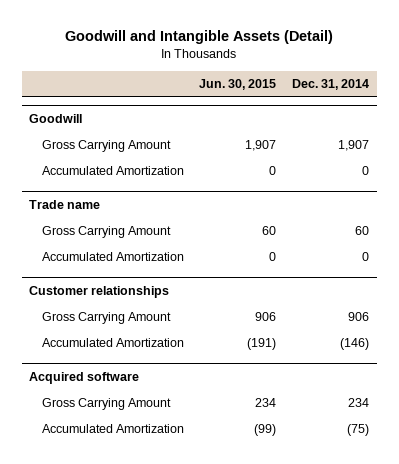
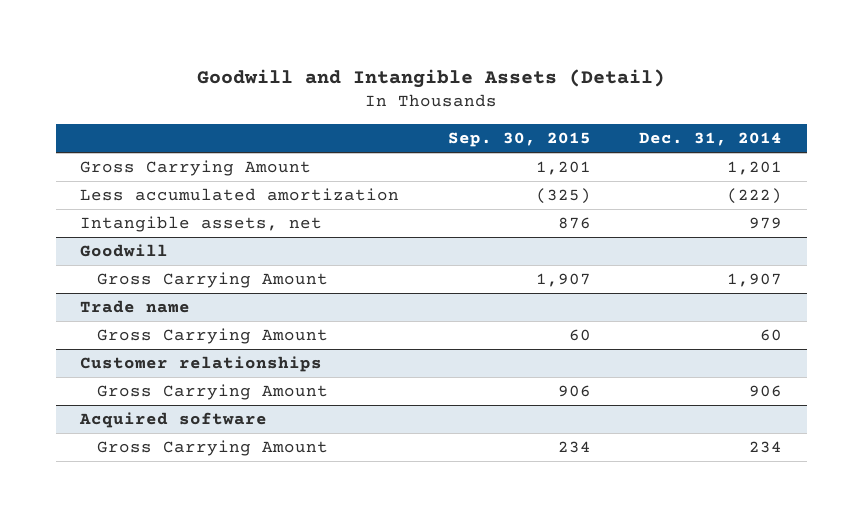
- | Jun. 30, 2015 | Dec. 31, 2014
+ | Sep. 30, 2015 | Dec. 31, 2014
+ Gross Carrying Amount | 1,201 | 1,201
+ Less accumulated amortization | (325) | (222)
+ Intangible assets, net | 876 | 979
@ Goodwill
- Accumulated Amortization | 0 | 0
@ Trade name
- Accumulated Amortization | 0 | 0
@ Customer relationships
- Accumulated Amortization | (191) | (146)
@ Acquired software
- Accumulated Amortization | (99) | (75)

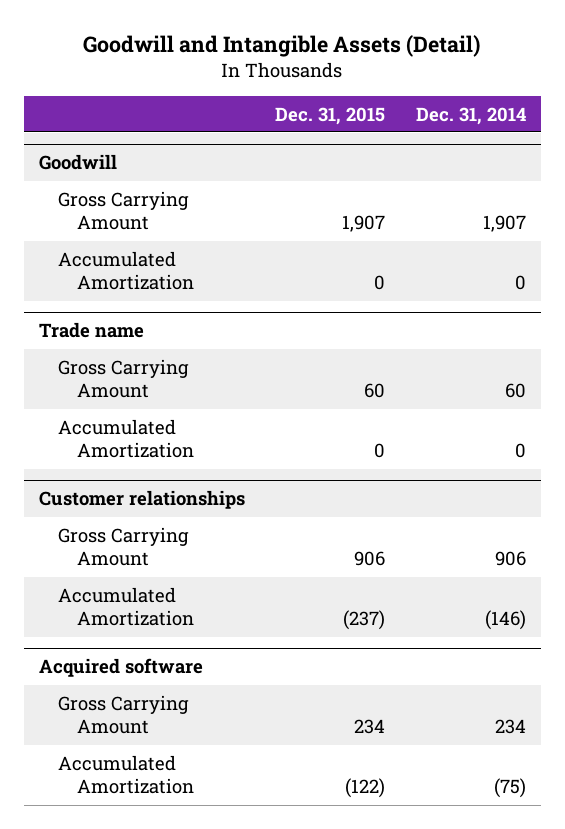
- | Sep. 30, 2015 | Dec. 31, 2014
+ | Dec. 31, 2015 | Dec. 31, 2014
- Gross Carrying Amount | 1,201 | 1,201
- Less accumulated amortization | (325) | (222)
- Intangible assets, net | 876 | 979
@ Goodwill
+ Accumulated Amortization | 0 | 0
@ Trade name
+ Accumulated Amortization | 0 | 0
@ Customer relationships
+ Accumulated Amortization | (237) | (146)
@ Acquired software
+ Accumulated Amortization | (122) | (75)

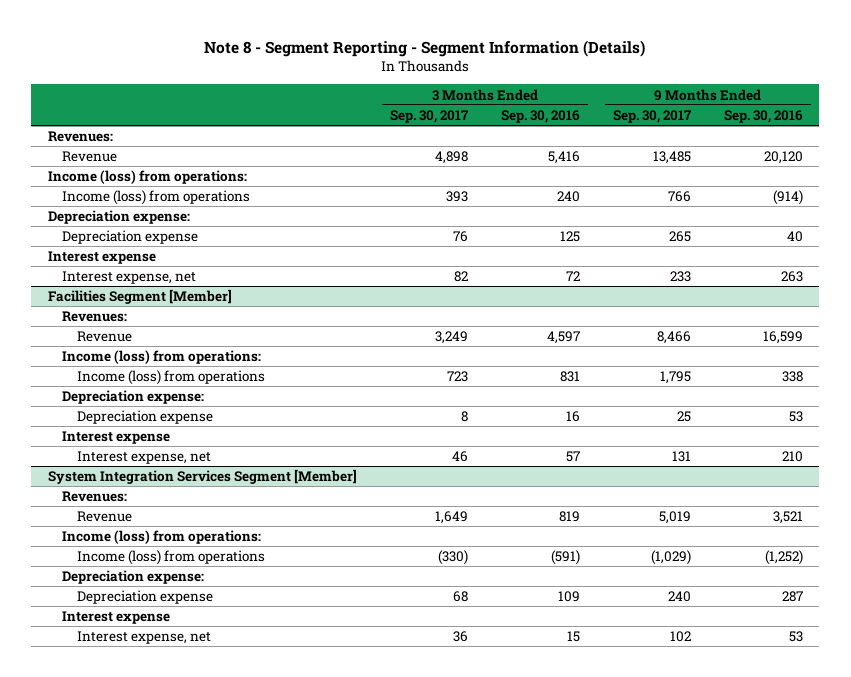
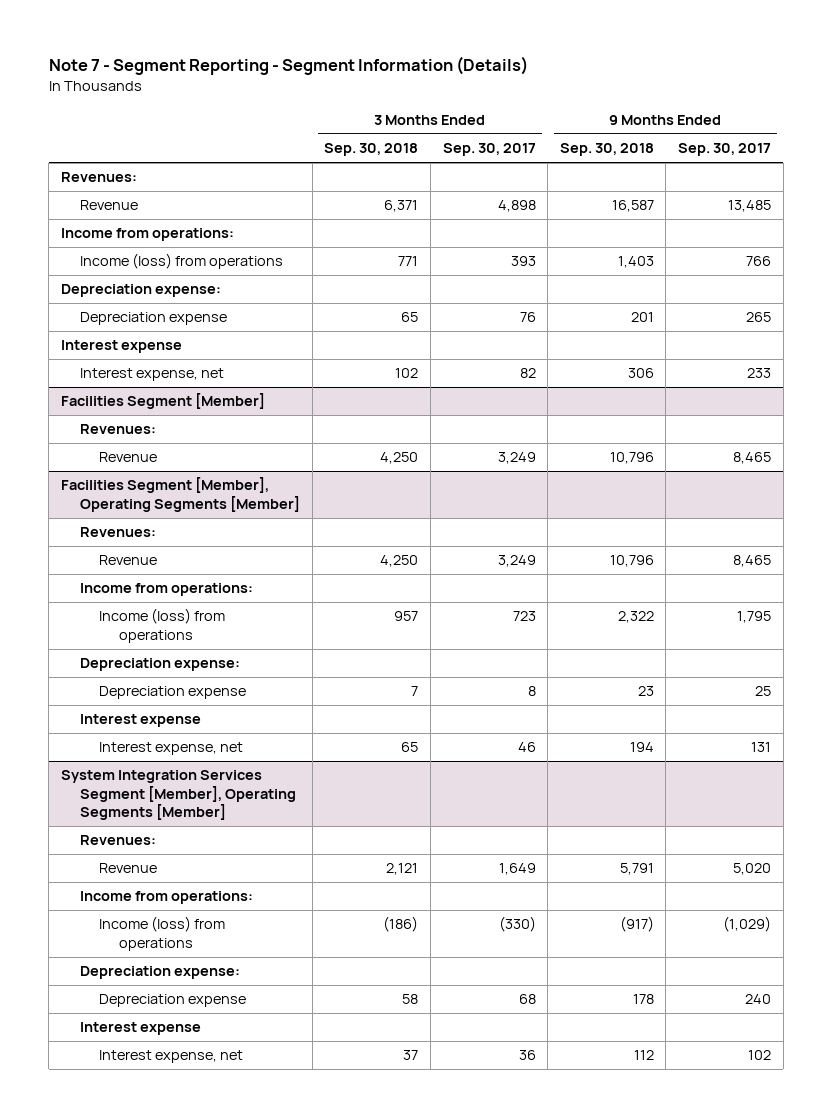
- Note 8 - Segment Reporting - Segment Information (Details)
+ Note 7 - Segment Reporting - Segment Information (Details)
- | 3 Months Ended Sep. 30, 2017 | 3 Months Ended Sep. 30, 2016 | 9 Months Ended Sep. 30, 2017 | 9 Months Ended Sep. 30, 2016
+ | 3 Months Ended Sep. 30, 2018 | 3 Months Ended Sep. 30, 2017 | 9 Months Ended Sep. 30, 2018 | 9 Months Ended Sep. 30, 2017
- Income (loss) from operations:
+ Income from operations:
@ Facilities Segment [Member]
- Revenue | 3,249 | 4,597 | 8,466 | 16,599
- Income (loss) from operations:
+ Revenue | 4,250 | 3,249 | 10,796 | 8,465
+ Facilities Segment [Member], Operating Segments [Member]
+ Revenues:
+ Revenue | 4,250 | 3,249 | 10,796 | 8,465
+ Income from operations:
- System Integration Services Segment [Member]
+ System Integration Services Segment [Member], Operating Segments [Member]
- Revenue | 1,649 | 819 | 5,019 | 3,521
- Income (loss) from operations:
+ Revenue | 2,121 | 1,649 | 5,791 | 5,020
+ Income from operations:

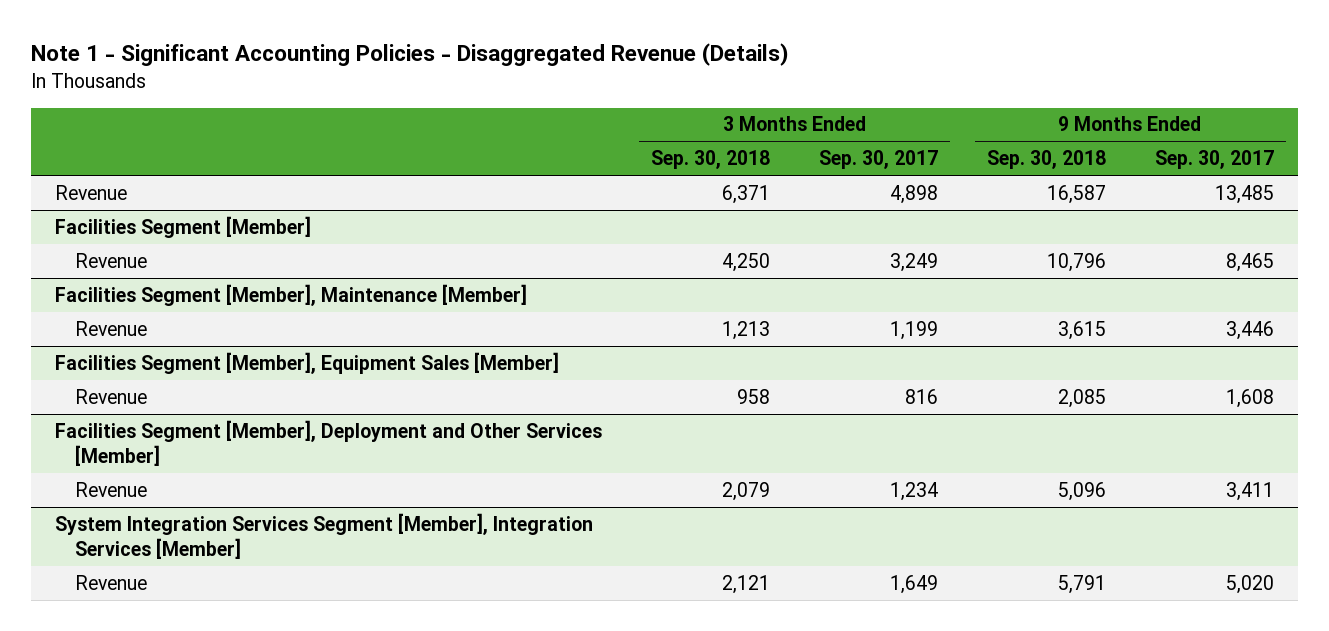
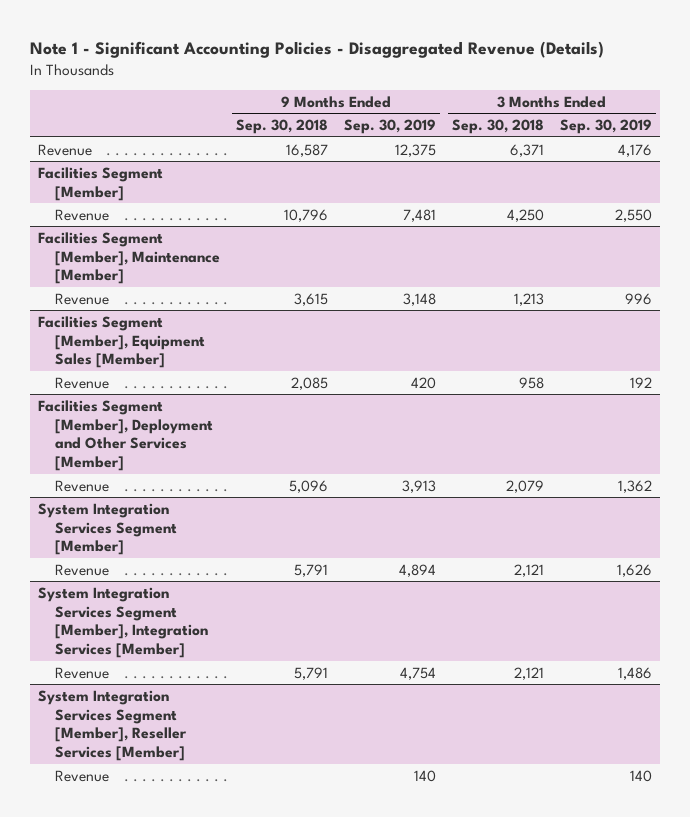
- | 3 Months Ended Sep. 30, 2018 | 3 Months Ended Sep. 30, 2017 | 9 Months Ended Sep. 30, 2018 | 9 Months Ended Sep. 30, 2017
+ | 9 Months Ended Sep. 30, 2018 | 9 Months Ended Sep. 30, 2019 | 3 Months Ended Sep. 30, 2018 | 3 Months Ended Sep. 30, 2019
+ System Integration Services Segment [Member]
+ Revenue | 5,791 | 4,894 | 2,121 | 1,626
+ System Integration Services Segment [Member], Reseller Services [Member]
+ Revenue | | 140 | | 140

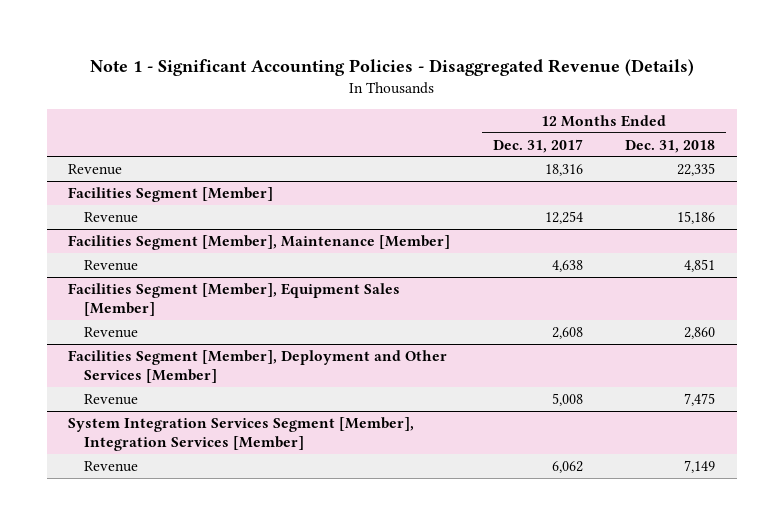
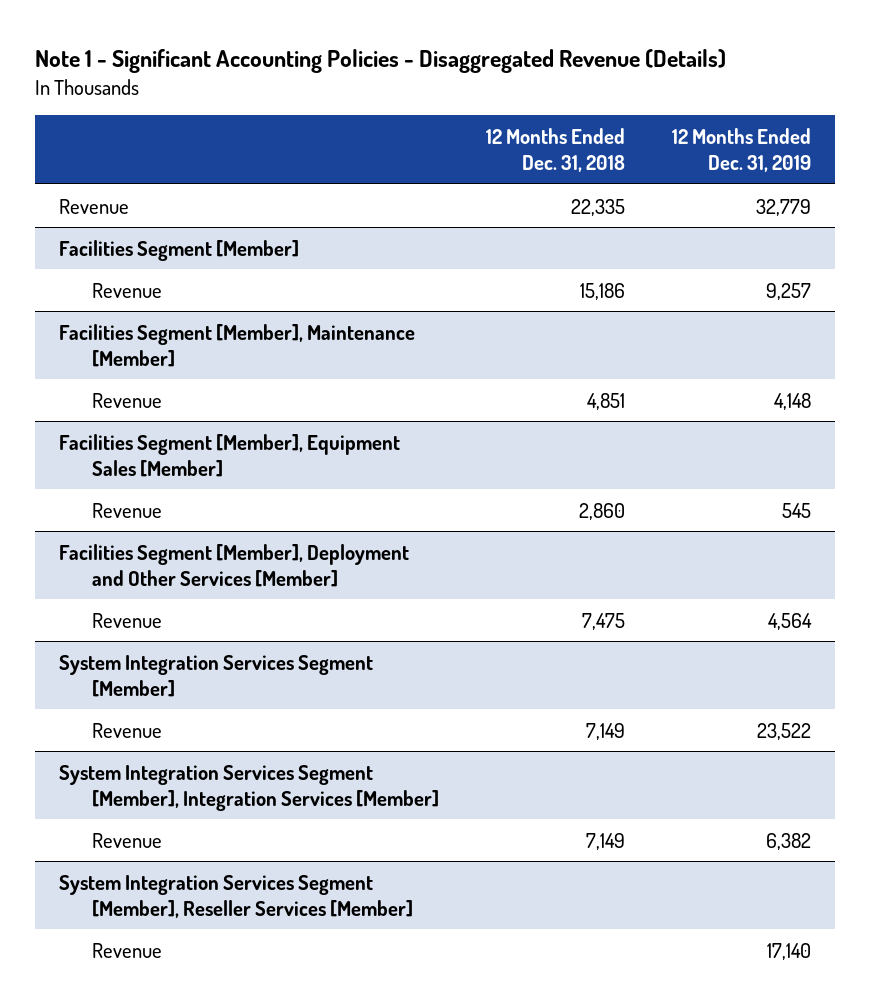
- | 12 Months Ended Dec. 31, 2017 | 12 Months Ended Dec. 31, 2018
+ | 12 Months Ended Dec. 31, 2018 | 12 Months Ended Dec. 31, 2019
+ System Integration Services Segment [Member]
+ Revenue | 7,149 | 23,522
+ System Integration Services Segment [Member], Reseller Services [Member]
+ Revenue | | 17,140

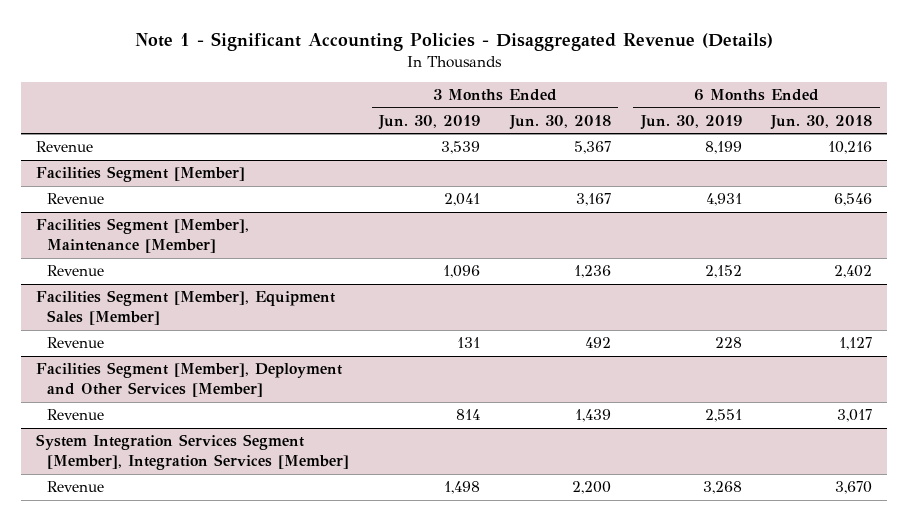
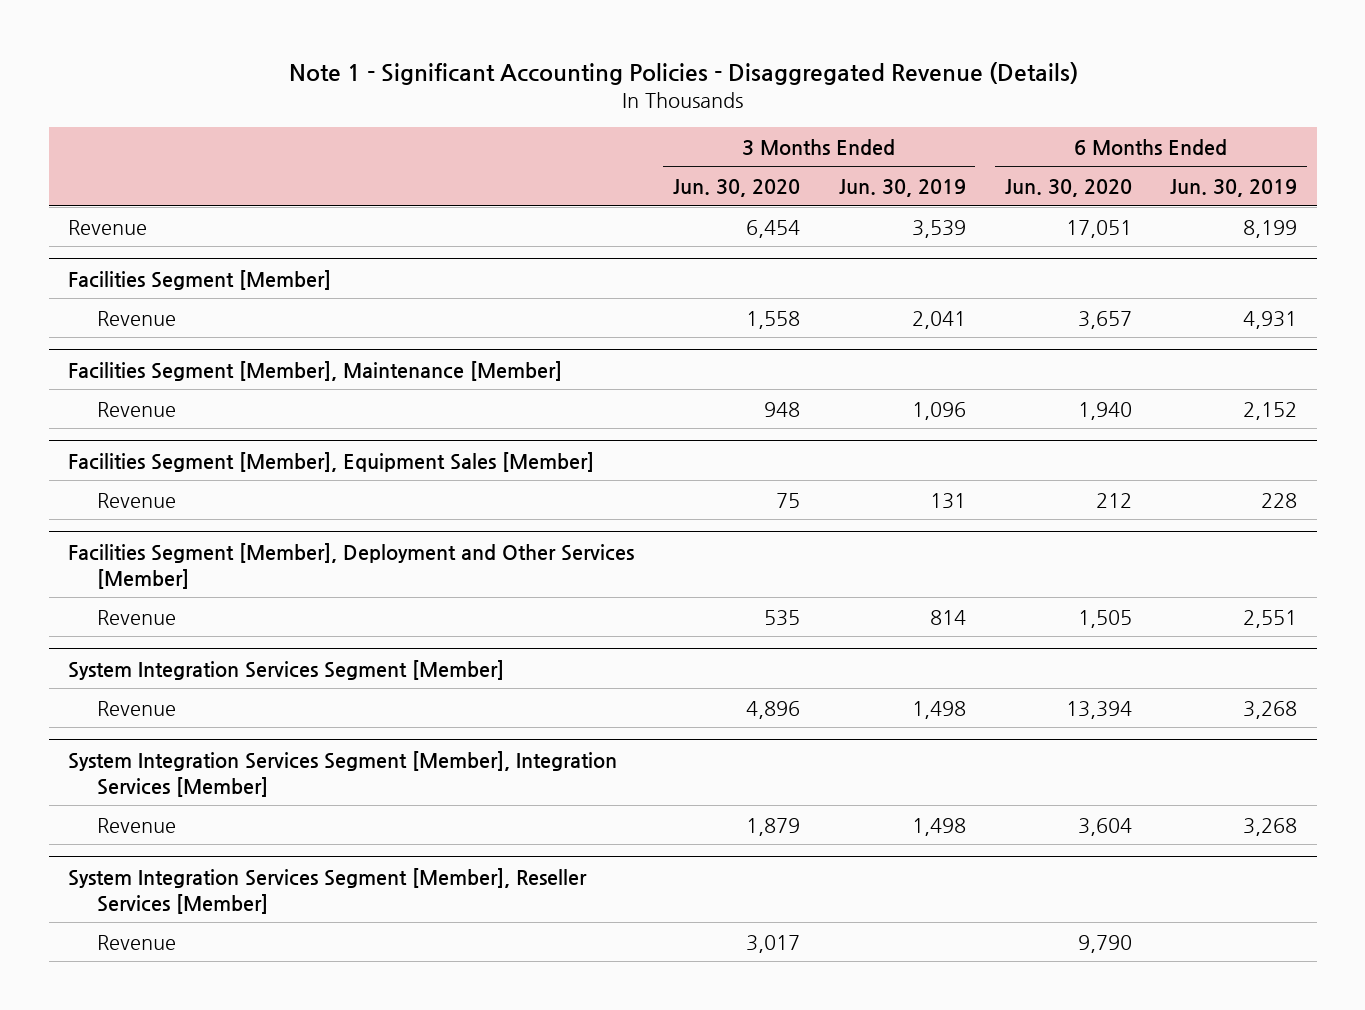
- | 3 Months Ended Jun. 30, 2019 | 3 Months Ended Jun. 30, 2018 | 6 Months Ended Jun. 30, 2019 | 6 Months Ended Jun. 30, 2018
+ | 3 Months Ended Jun. 30, 2020 | 3 Months Ended Jun. 30, 2019 | 6 Months Ended Jun. 30, 2020 | 6 Months Ended Jun. 30, 2019
+ System Integration Services Segment [Member]
+ Revenue | 4,896 | 1,498 | 13,394 | 3,268
+ System Integration Services Segment [Member], Reseller Services [Member]
+ Revenue | 3,017 | | 9,790 |

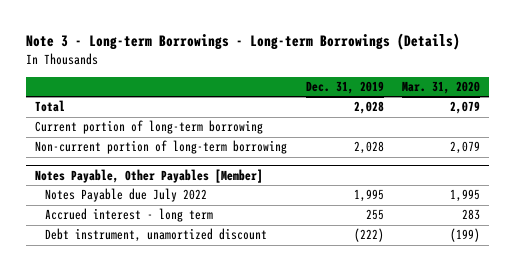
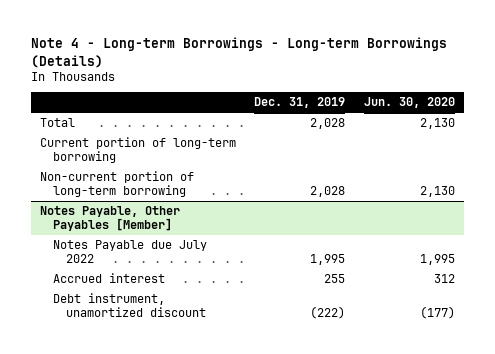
- Note 3 - Long-term Borrowings - Long-term Borrowings (Details)
+ Note 4 - Long-term Borrowings - Long-term Borrowings (Details)
- | Dec. 31, 2019 | Mar. 31, 2020
+ | Dec. 31, 2019 | Jun. 30, 2020
@ Notes Payable, Other Payables [Member]
- Accrued interest - long term | 255 | 283
+ Accrued interest | 255 | 312

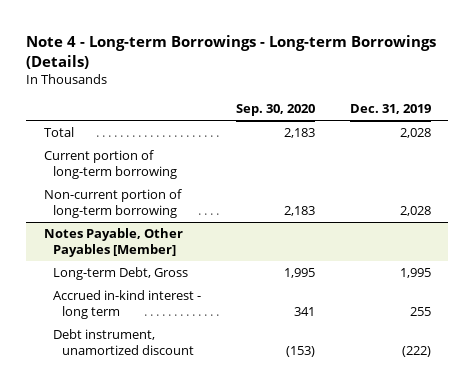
- | Dec. 31, 2019 | Jun. 30, 2020
+ | Sep. 30, 2020 | Dec. 31, 2019
@ Notes Payable, Other Payables [Member]
- Notes Payable due July 2022 | 1,995 | 1,995
- Accrued interest | 255 | 312
+ Long-term Debt, Gross | 1,995 | 1,995
+ Accrued in-kind interest - long term | 341 | 255

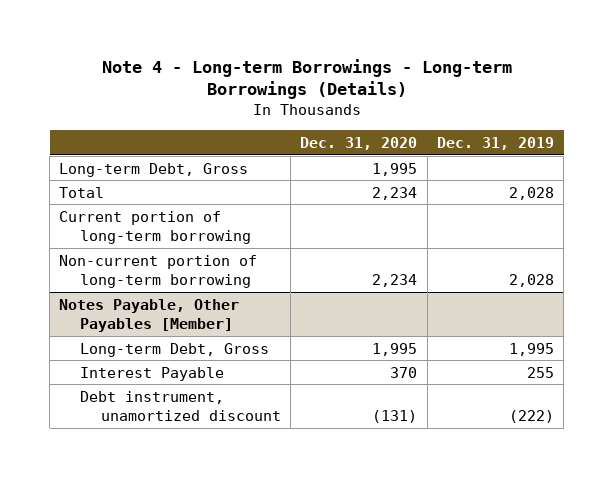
- | Sep. 30, 2020 | Dec. 31, 2019
+ | Dec. 31, 2020 | Dec. 31, 2019
+ Long-term Debt, Gross | 1,995 |
@ Notes Payable, Other Payables [Member]
- Accrued in-kind interest - long term | 341 | 255
+ Interest Payable | 370 | 255

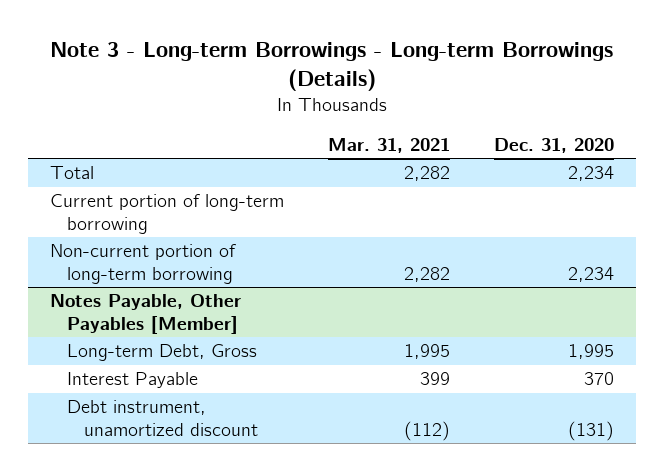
- Note 4 - Long-term Borrowings - Long-term Borrowings (Details)
+ Note 3 - Long-term Borrowings - Long-term Borrowings (Details)
- | Dec. 31, 2020 | Dec. 31, 2019
+ | Mar. 31, 2021 | Dec. 31, 2020
- Long-term Debt, Gross | 1,995 |

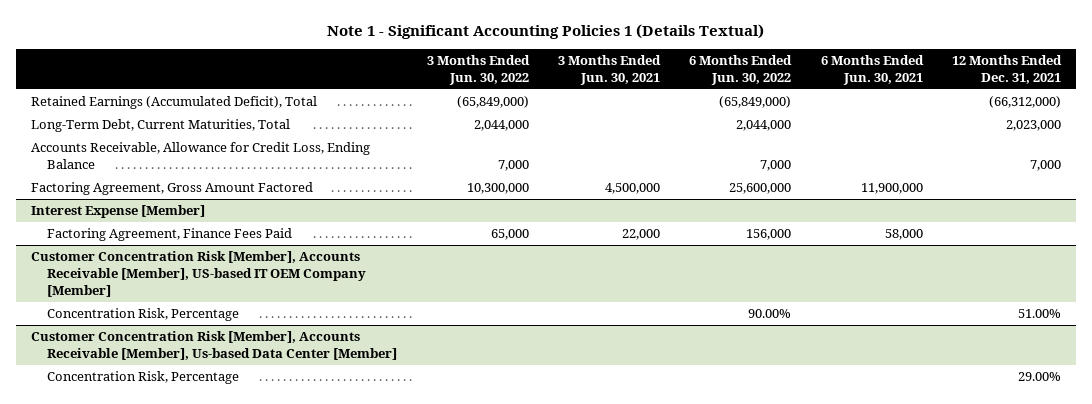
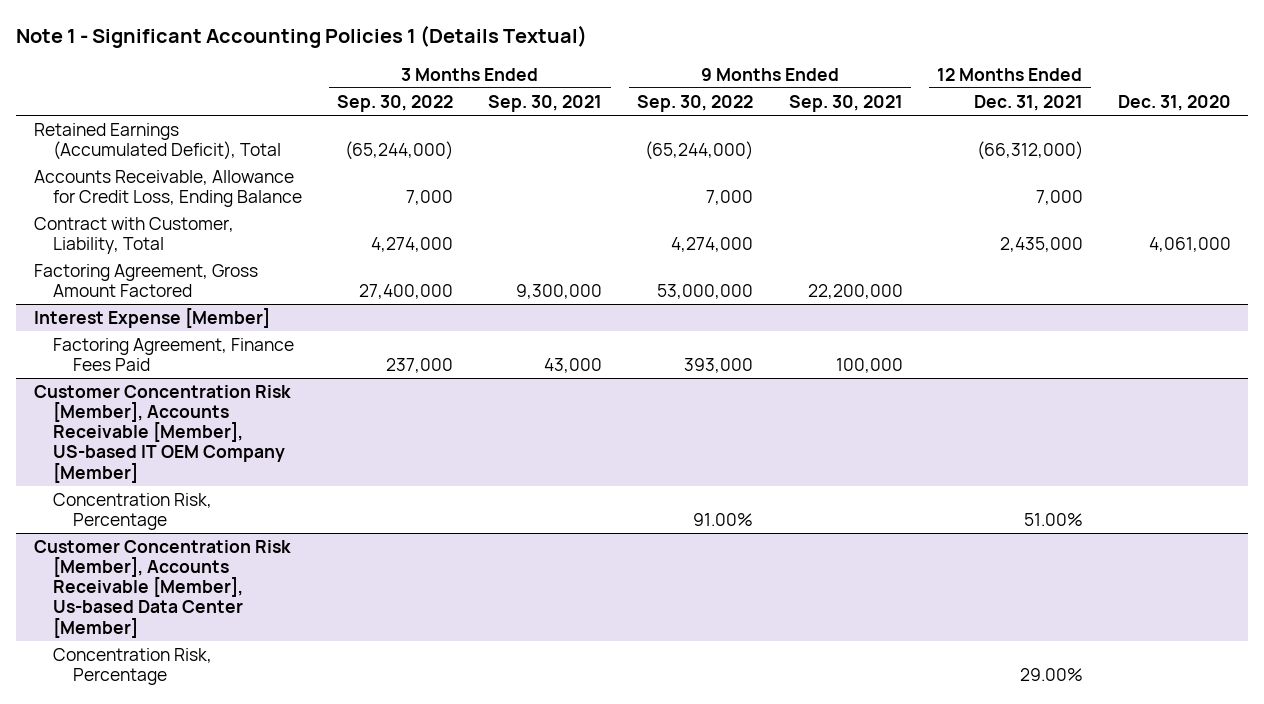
- | 3 Months Ended Jun. 30, 2022 | 3 Months Ended Jun. 30, 2021 | 6 Months Ended Jun. 30, 2022 | 6 Months Ended Jun. 30, 2021 | 12 Months Ended Dec. 31, 2021
+ | 3 Months Ended Sep. 30, 2022 | 3 Months Ended Sep. 30, 2021 | 9 Months Ended Sep. 30, 2022 | 9 Months Ended Sep. 30, 2021 | 12 Months Ended Dec. 31, 2021 | Dec. 31, 2020
- Long-Term Debt, Current Maturities, Total | 2,044,000 | | 2,044,000 | | 2,023,000
+ Contract with Customer, Liability, Total | 4,274,000 | | 4,274,000 | | 2,435,000 | 4,061,000

